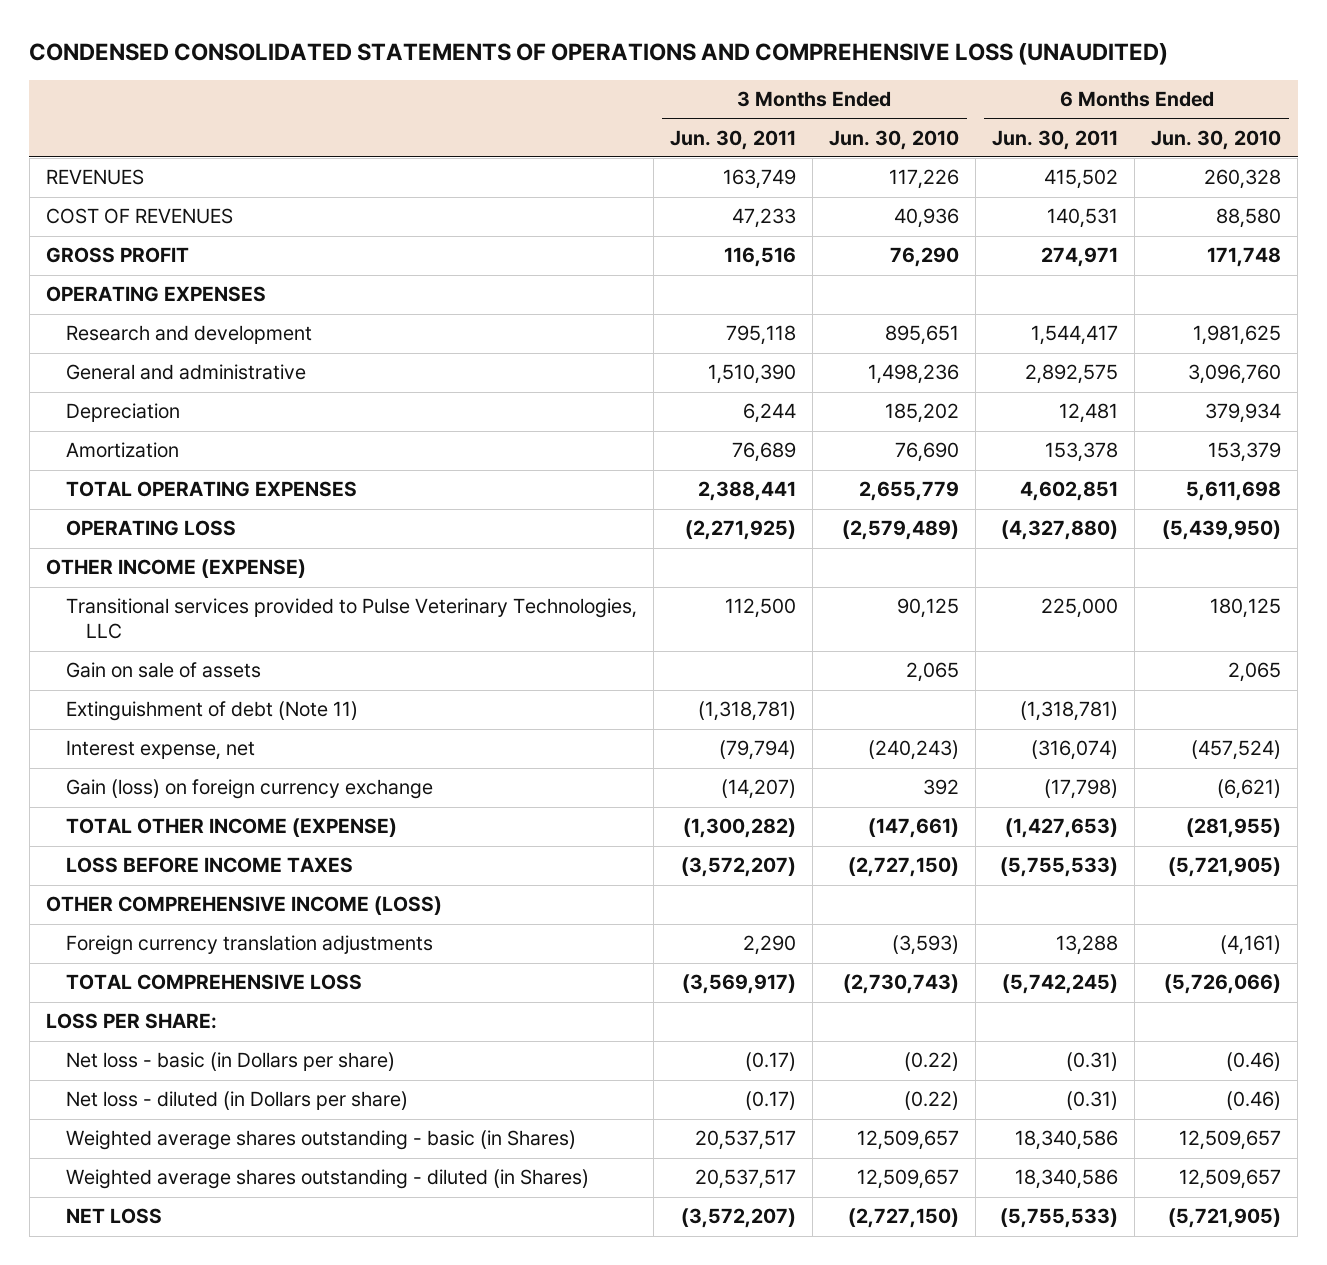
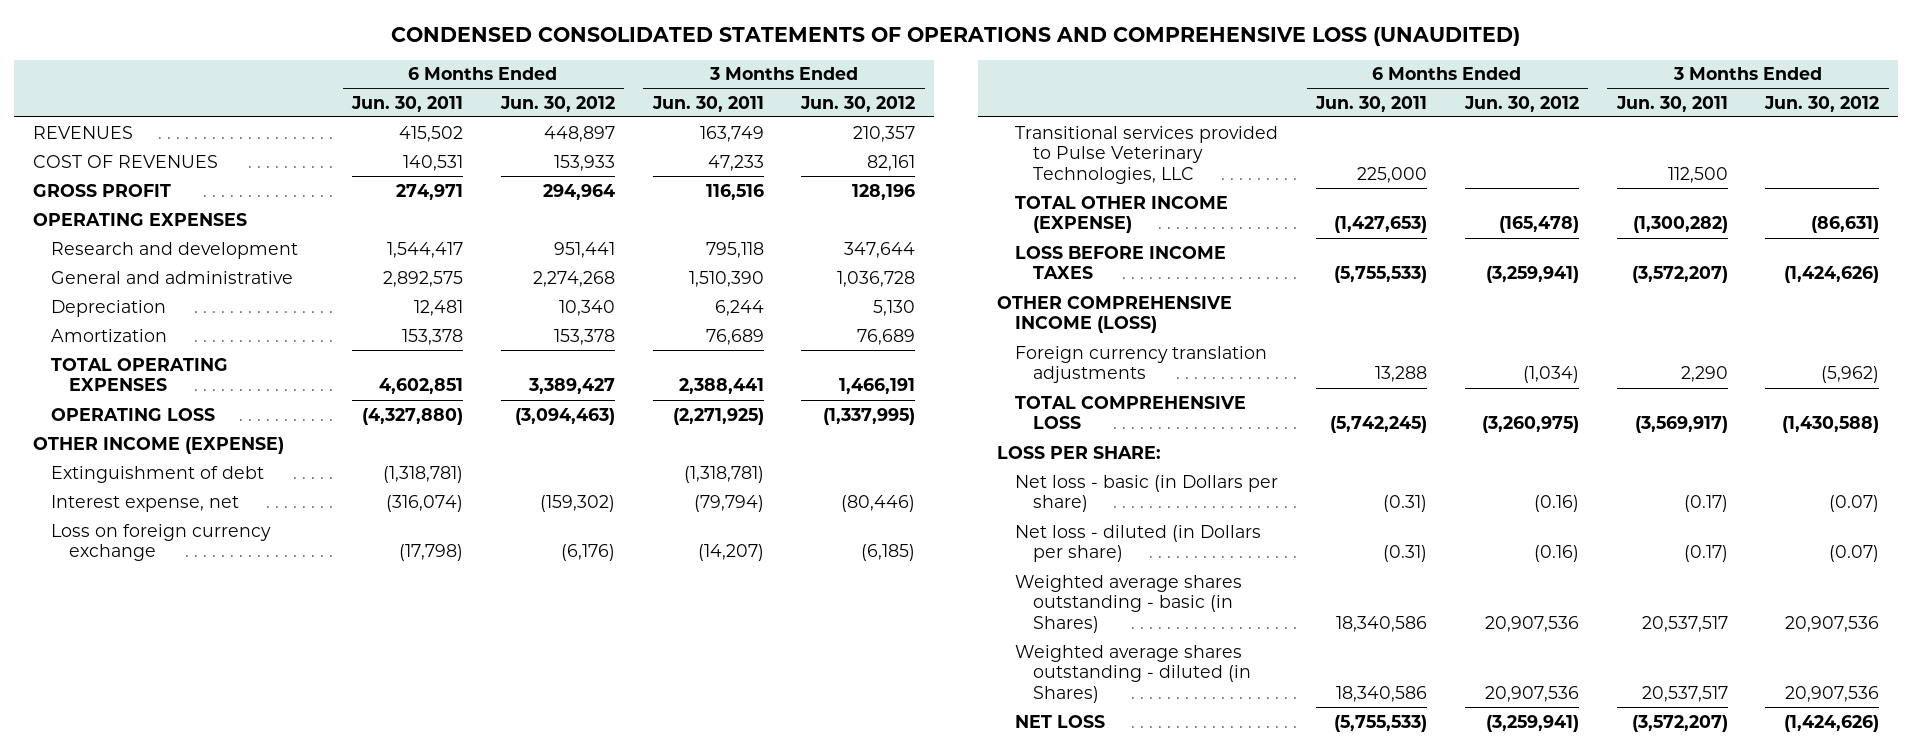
- | 3 Months Ended Jun. 30, 2011 | 3 Months Ended Jun. 30, 2010 | 6 Months Ended Jun. 30, 2011 | 6 Months Ended Jun. 30, 2010
+ | 6 Months Ended Jun. 30, 2011 | 6 Months Ended Jun. 30, 2012 | 3 Months Ended Jun. 30, 2011 | 3 Months Ended Jun. 30, 2012
- Gain on sale of assets | | 2,065 | | 2,065
- Extinguishment of debt (Note 11) | (1,318,781) | | (1,318,781) |
+ Extinguishment of debt | (1,318,781) | | (1,318,781) |
- Gain (loss) on foreign currency exchange | (14,207) | 392 | (17,798) | (6,621)
+ Loss on foreign currency exchange | (17,798) | (6,176) | (14,207) | (6,185)
moved down: Transitional services provided to Pulse Veterinary Technologies, LLC | 225,000 | | 112,500 |

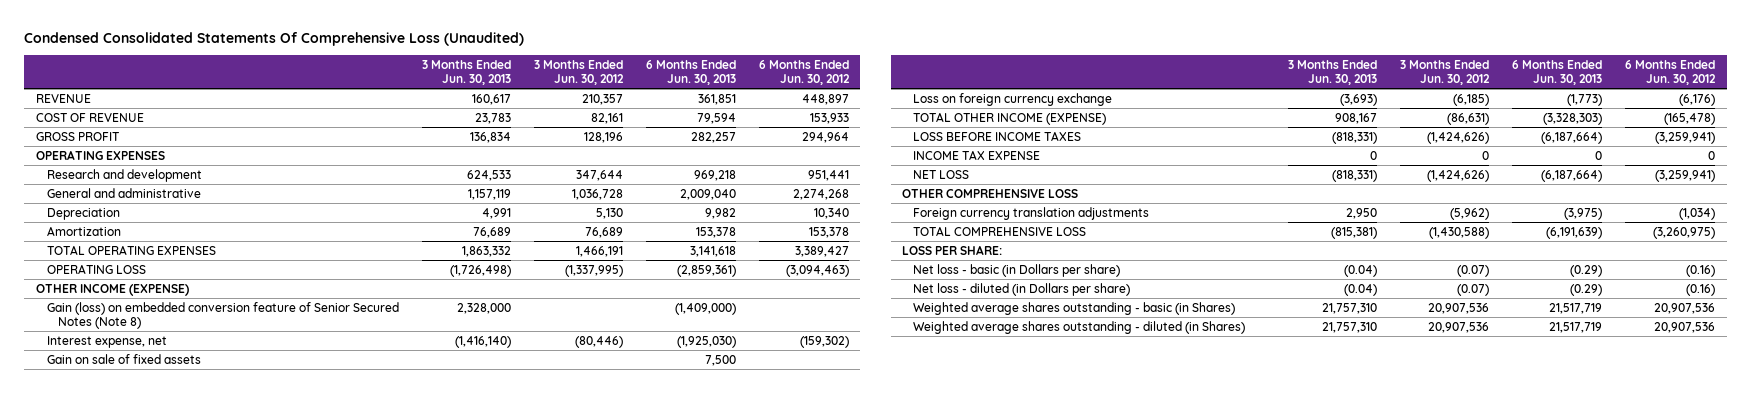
- CONDENSED CONSOLIDATED STATEMENTS OF OPERATIONS AND COMPREHENSIVE LOSS (UNAUDITED)
+ Condensed Consolidated Statements Of Comprehensive Loss (Unaudited)
- | 6 Months Ended Jun. 30, 2011 | 6 Months Ended Jun. 30, 2012 | 3 Months Ended Jun. 30, 2011 | 3 Months Ended Jun. 30, 2012
+ | 3 Months Ended Jun. 30, 2013 | 3 Months Ended Jun. 30, 2012 | 6 Months Ended Jun. 30, 2013 | 6 Months Ended Jun. 30, 2012
- REVENUES | 415,502 | 448,897 | 163,749 | 210,357
- COST OF REVENUES | 140,531 | 153,933 | 47,233 | 82,161
+ REVENUE | 160,617 | 210,357 | 361,851 | 448,897
+ COST OF REVENUE | 23,783 | 82,161 | 79,594 | 153,933
- Extinguishment of debt | (1,318,781) | | (1,318,781) |
+ Gain (loss) on embedded conversion feature of Senior Secured Notes (Note 8) | 2,328,000 | | (1,409,000) |
+ Gain on sale of fixed assets | | | 7,500 |
- Transitional services provided to Pulse Veterinary Technologies, LLC | 225,000 | | 112,500 |
- OTHER COMPREHENSIVE INCOME (LOSS)
+ INCOME TAX EXPENSE | 0 | 0 | 0 | 0
moved up: NET LOSS | (818,331) | (1,424,626) | (6,187,664) | (3,259,941)
+ OTHER COMPREHENSIVE LOSS

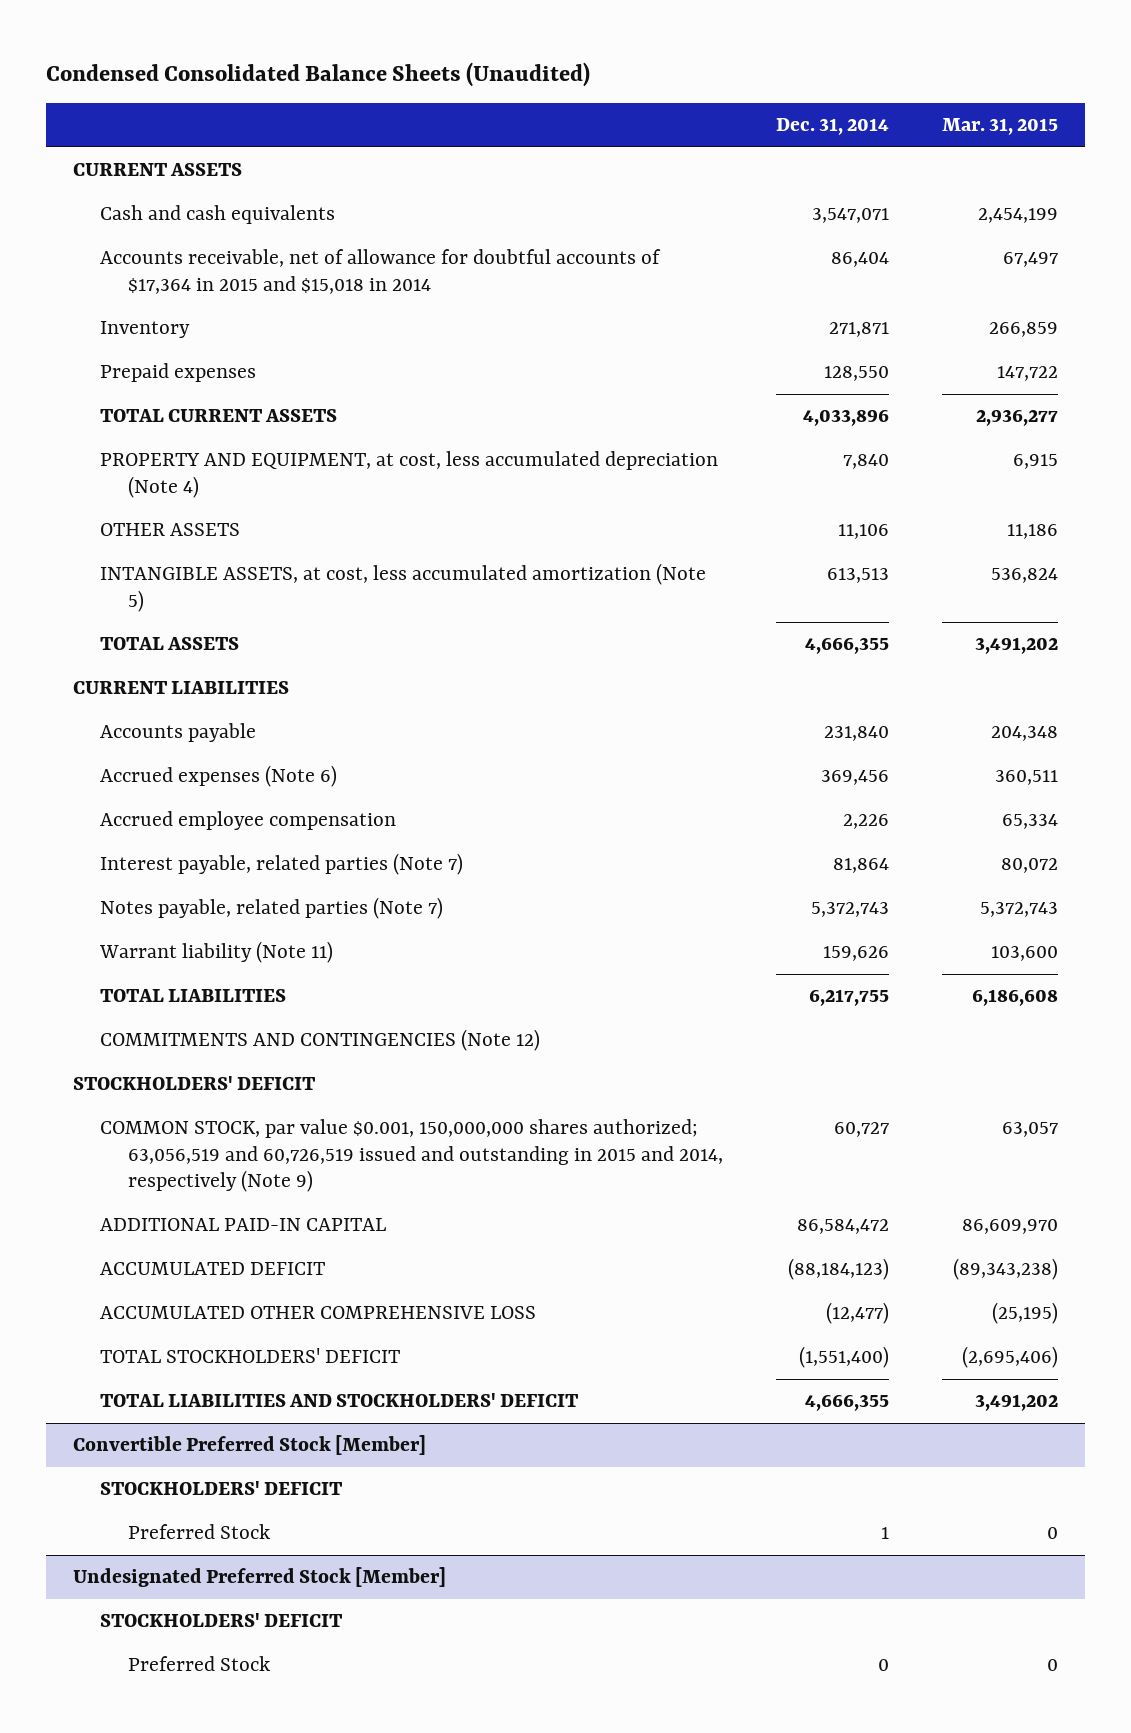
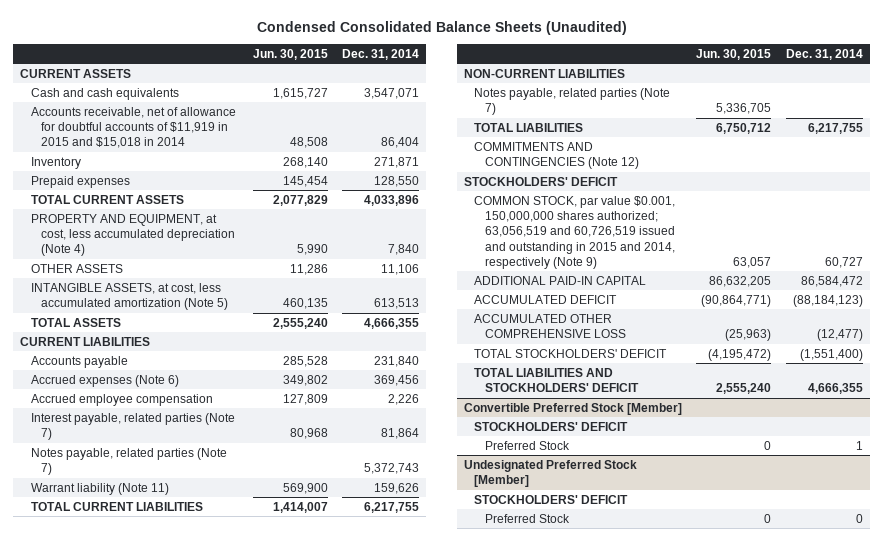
- | Dec. 31, 2014 | Mar. 31, 2015
+ | Jun. 30, 2015 | Dec. 31, 2014
- Accounts receivable, net of allowance for doubtful accounts of $17,364 in 2015 and $15,018 in 2014 | 86,404 | 67,497
+ Accounts receivable, net of allowance for doubtful accounts of $11,919 in 2015 and $15,018 in 2014 | 48,508 | 86,404
+ TOTAL CURRENT LIABILITIES | 1,414,007 | 6,217,755
+ NON-CURRENT LIABILITIES
+ Notes payable, related parties (Note 7) | 5,336,705 |

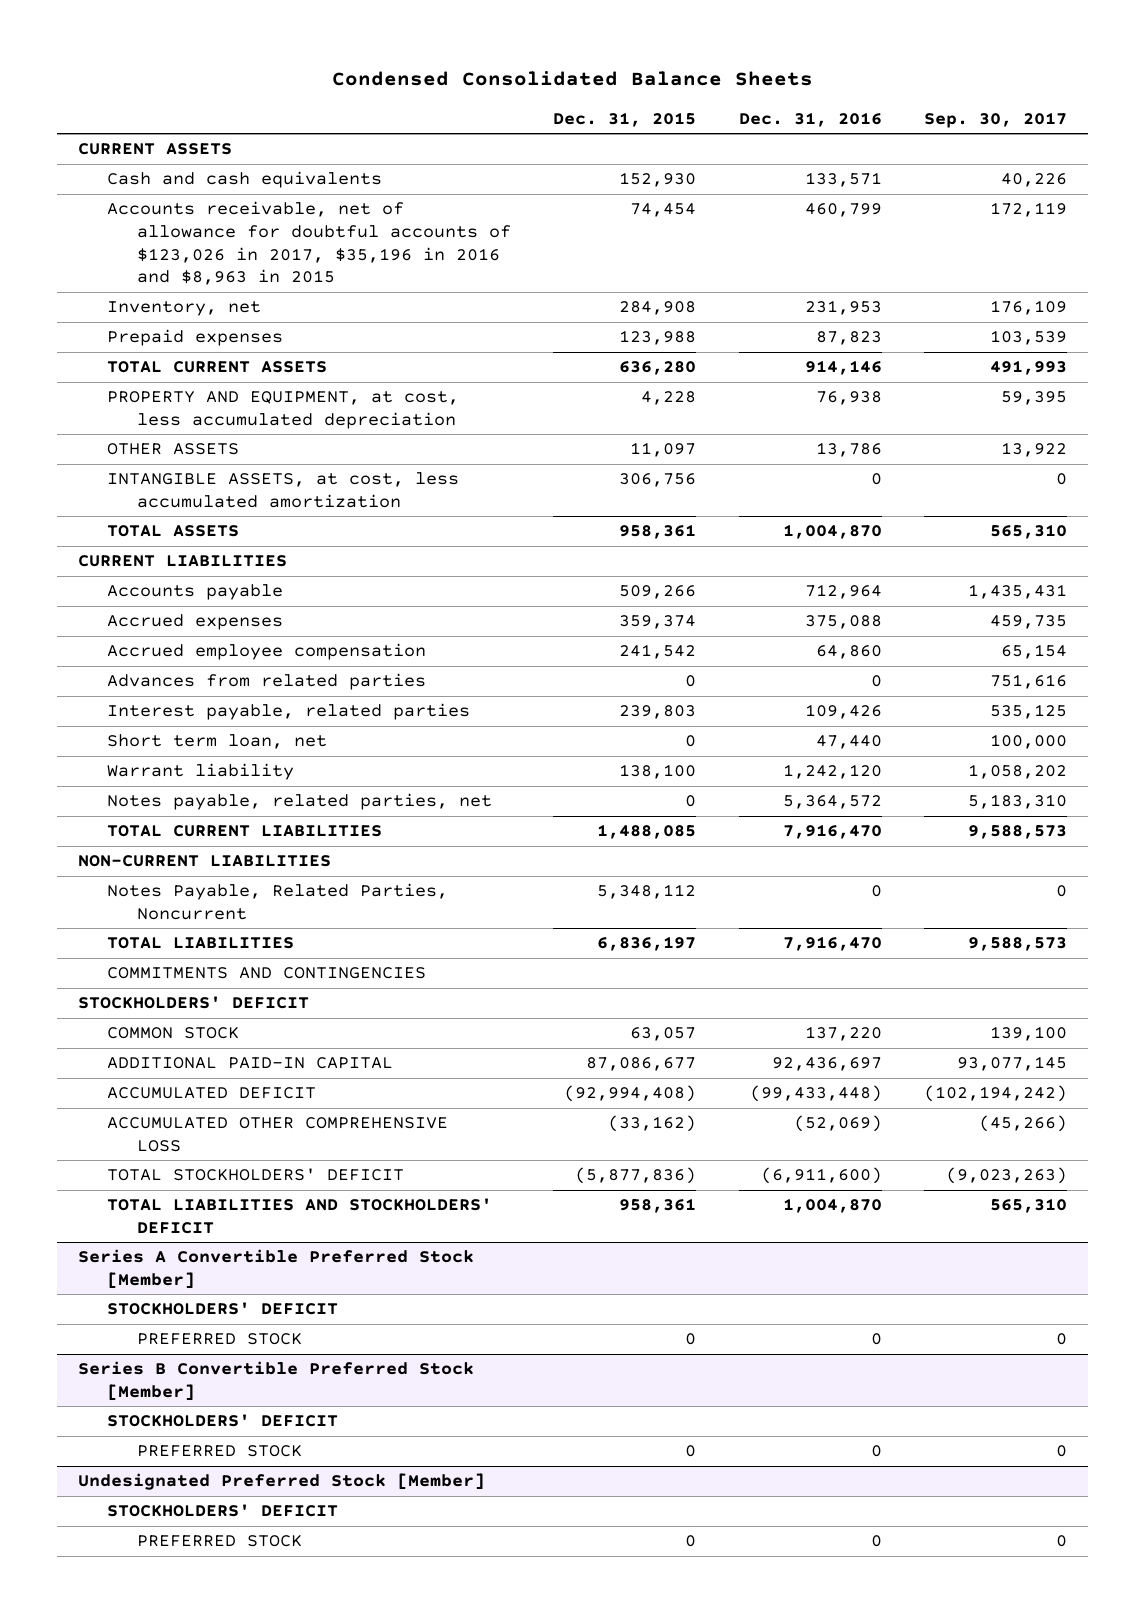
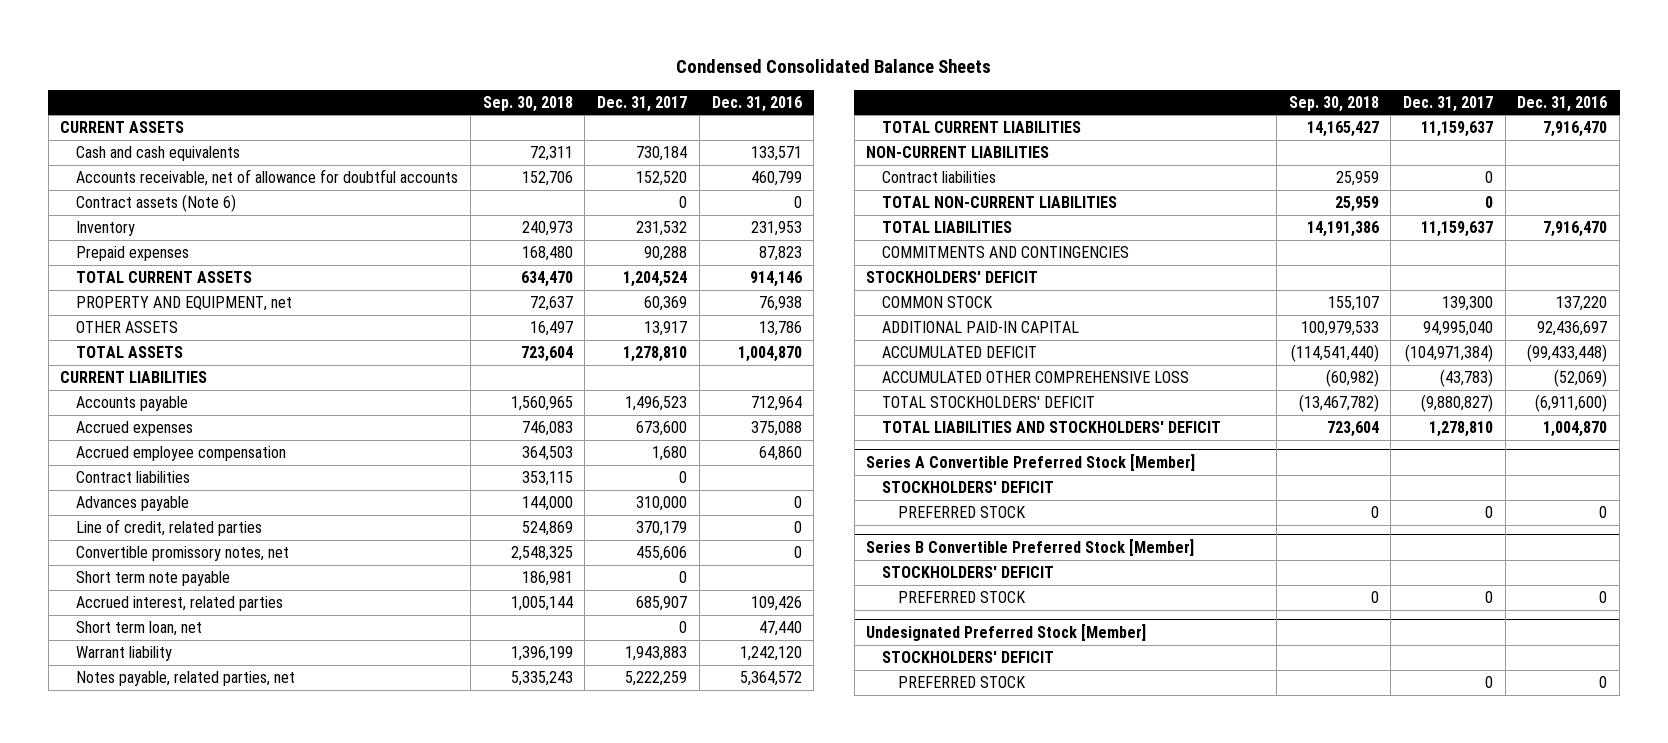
- | Dec. 31, 2015 | Dec. 31, 2016 | Sep. 30, 2017
+ | Sep. 30, 2018 | Dec. 31, 2017 | Dec. 31, 2016
- Accounts receivable, net of allowance for doubtful accounts of $123,026 in 2017, $35,196 in 2016 and $8,963 in 2015 | 74,454 | 460,799 | 172,119
- Inventory, net | 284,908 | 231,953 | 176,109
+ Accounts receivable, net of allowance for doubtful accounts | 152,706 | 152,520 | 460,799
+ Contract assets (Note 6) | | 0 | 0
+ Inventory | 240,973 | 231,532 | 231,953
- PROPERTY AND EQUIPMENT, at cost, less accumulated depreciation | 4,228 | 76,938 | 59,395
+ PROPERTY AND EQUIPMENT, net | 72,637 | 60,369 | 76,938
- INTANGIBLE ASSETS, at cost, less accumulated amortization | 306,756 | 0 | 0
- Advances from related parties | 0 | 0 | 751,616
- Interest payable, related parties | 239,803 | 109,426 | 535,125
+ Contract liabilities | 353,115 | 0 |
+ Advances payable | 144,000 | 310,000 | 0
+ Line of credit, related parties | 524,869 | 370,179 | 0
+ Convertible promissory notes, net | 2,548,325 | 455,606 | 0
+ Short term note payable | 186,981 | 0 |
+ Accrued interest, related parties | 1,005,144 | 685,907 | 109,426
- Notes Payable, Related Parties, Noncurrent | 5,348,112 | 0 | 0
+ Contract liabilities | 25,959 | 0 |
+ TOTAL NON-CURRENT LIABILITIES | 25,959 | 0 |

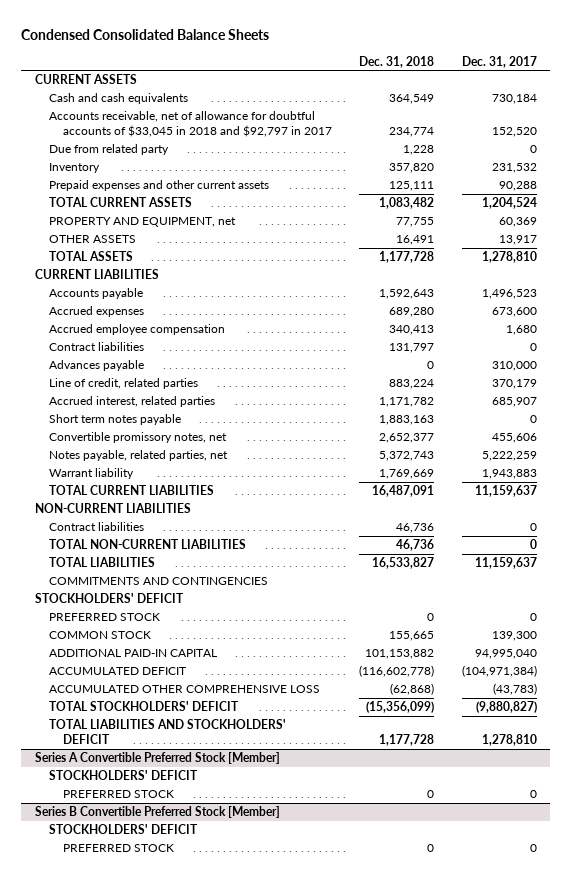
- | Sep. 30, 2018 | Dec. 31, 2017 | Dec. 31, 2016
+ | Dec. 31, 2018 | Dec. 31, 2017
- Accounts receivable, net of allowance for doubtful accounts | 152,706 | 152,520 | 460,799
- Contract assets (Note 6) | | 0 | 0
+ Accounts receivable, net of allowance for doubtful accounts of $33,045 in 2018 and $92,797 in 2017 | 234,774 | 152,520
+ Due from related party | 1,228 | 0
- Prepaid expenses | 168,480 | 90,288 | 87,823
+ Prepaid expenses and other current assets | 125,111 | 90,288
- Short term note payable | 186,981 | 0 |
- Short term loan, net | | 0 | 47,440
+ Short term notes payable | 1,883,163 | 0
moved down: Convertible promissory notes, net | 2,652,377 | 455,606
moved down: Warrant liability | 1,769,669 | 1,943,883
+ PREFERRED STOCK | 0 | 0
- Undesignated Preferred Stock [Member]
- STOCKHOLDERS' DEFICIT
- PREFERRED STOCK | | 0 | 0

